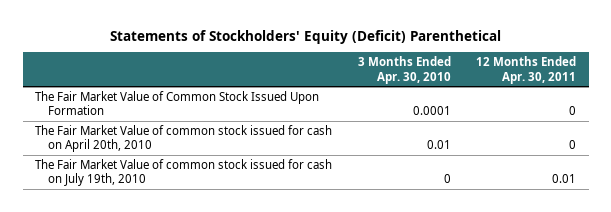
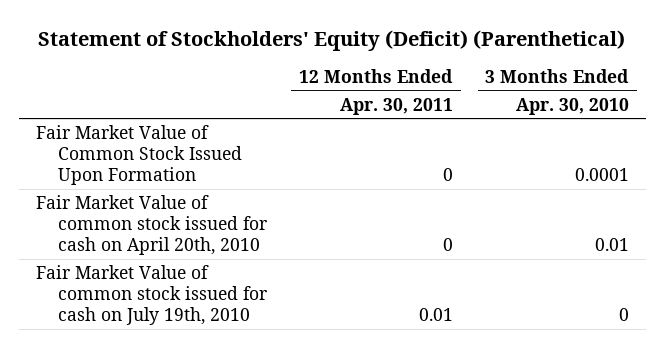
- Statements of Stockholders' Equity (Deficit) Parenthetical
+ Statement of Stockholders' Equity (Deficit) (Parenthetical)
- | 3 Months Ended Apr. 30, 2010 | 12 Months Ended Apr. 30, 2011
+ | 12 Months Ended Apr. 30, 2011 | 3 Months Ended Apr. 30, 2010
- The Fair Market Value of Common Stock Issued Upon Formation | 0.0001 | 0
- The Fair Market Value of common stock issued for cash on April 20th, 2010 | 0.01 | 0
- The Fair Market Value of common stock issued for cash on July 19th, 2010 | 0 | 0.01
+ Fair Market Value of Common Stock Issued Upon Formation | 0 | 0.0001
+ Fair Market Value of common stock issued for cash on April 20th, 2010 | 0 | 0.01
+ Fair Market Value of common stock issued for cash on July 19th, 2010 | 0.01 | 0

